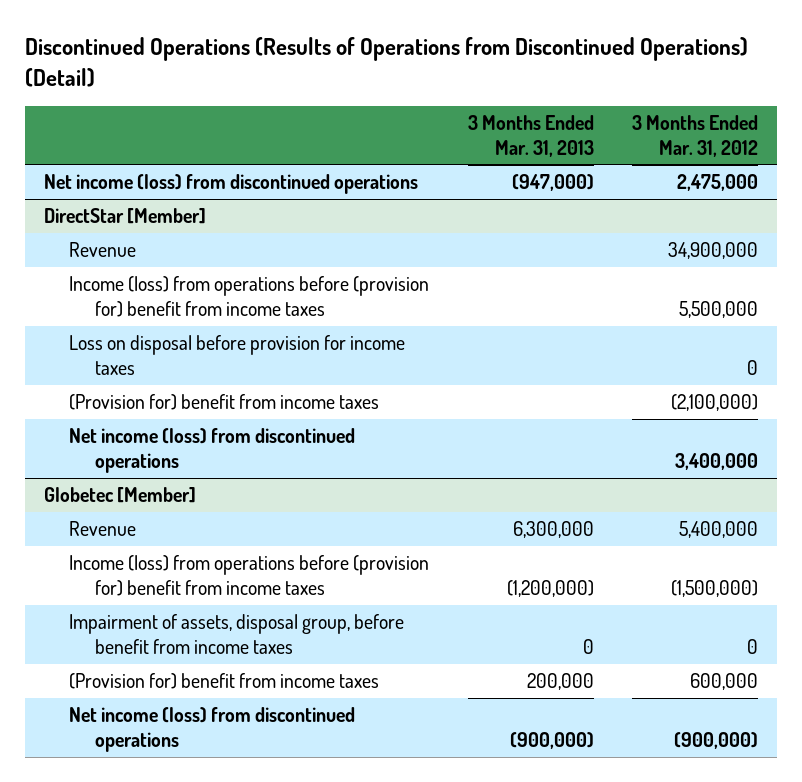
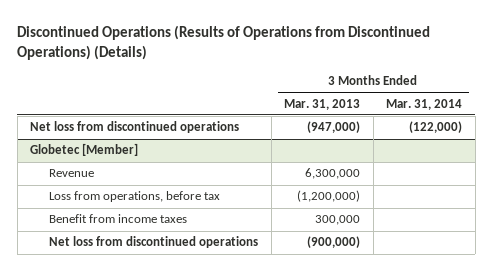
- Discontinued Operations (Results of Operations from Discontinued Operations) (Detail)
+ Discontinued Operations (Results of Operations from Discontinued Operations) (Details)
- | 3 Months Ended Mar. 31, 2013 | 3 Months Ended Mar. 31, 2012
+ | 3 Months Ended Mar. 31, 2013 | 3 Months Ended Mar. 31, 2014
- Net income (loss) from discontinued operations | (947,000) | 2,475,000
- DirectStar [Member]
- Revenue | | 34,900,000
- Income (loss) from operations before (provision for) benefit from income taxes | | 5,500,000
- Loss on disposal before provision for income taxes | | 0
- (Provision for) benefit from income taxes | | (2,100,000)
- Net income (loss) from discontinued operations | | 3,400,000
+ Net loss from discontinued operations | (947,000) | (122,000)
@ Globetec [Member]
- Income (loss) from operations before (provision for) benefit from income taxes | (1,200,000) | (1,500,000)
- Impairment of assets, disposal group, before benefit from income taxes | 0 | 0
- (Provision for) benefit from income taxes | 200,000 | 600,000
- Net income (loss) from discontinued operations | (900,000) | (900,000)
+ Loss from operations, before tax | (1,200,000) |
+ Benefit from income taxes | 300,000 |
+ Net loss from discontinued operations | (900,000) |

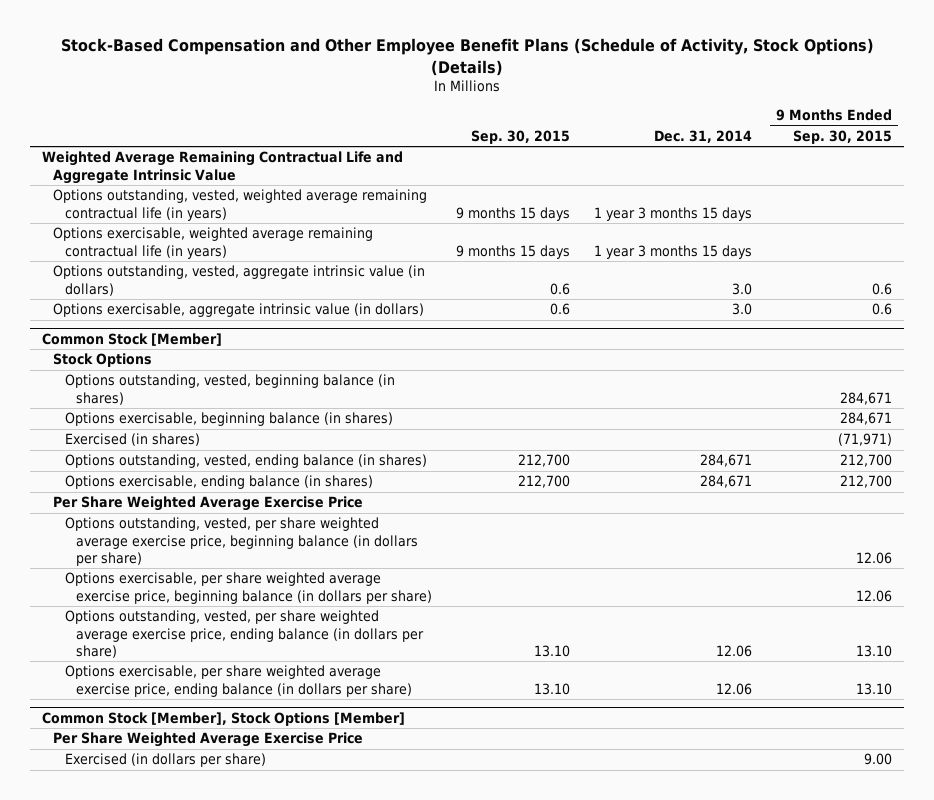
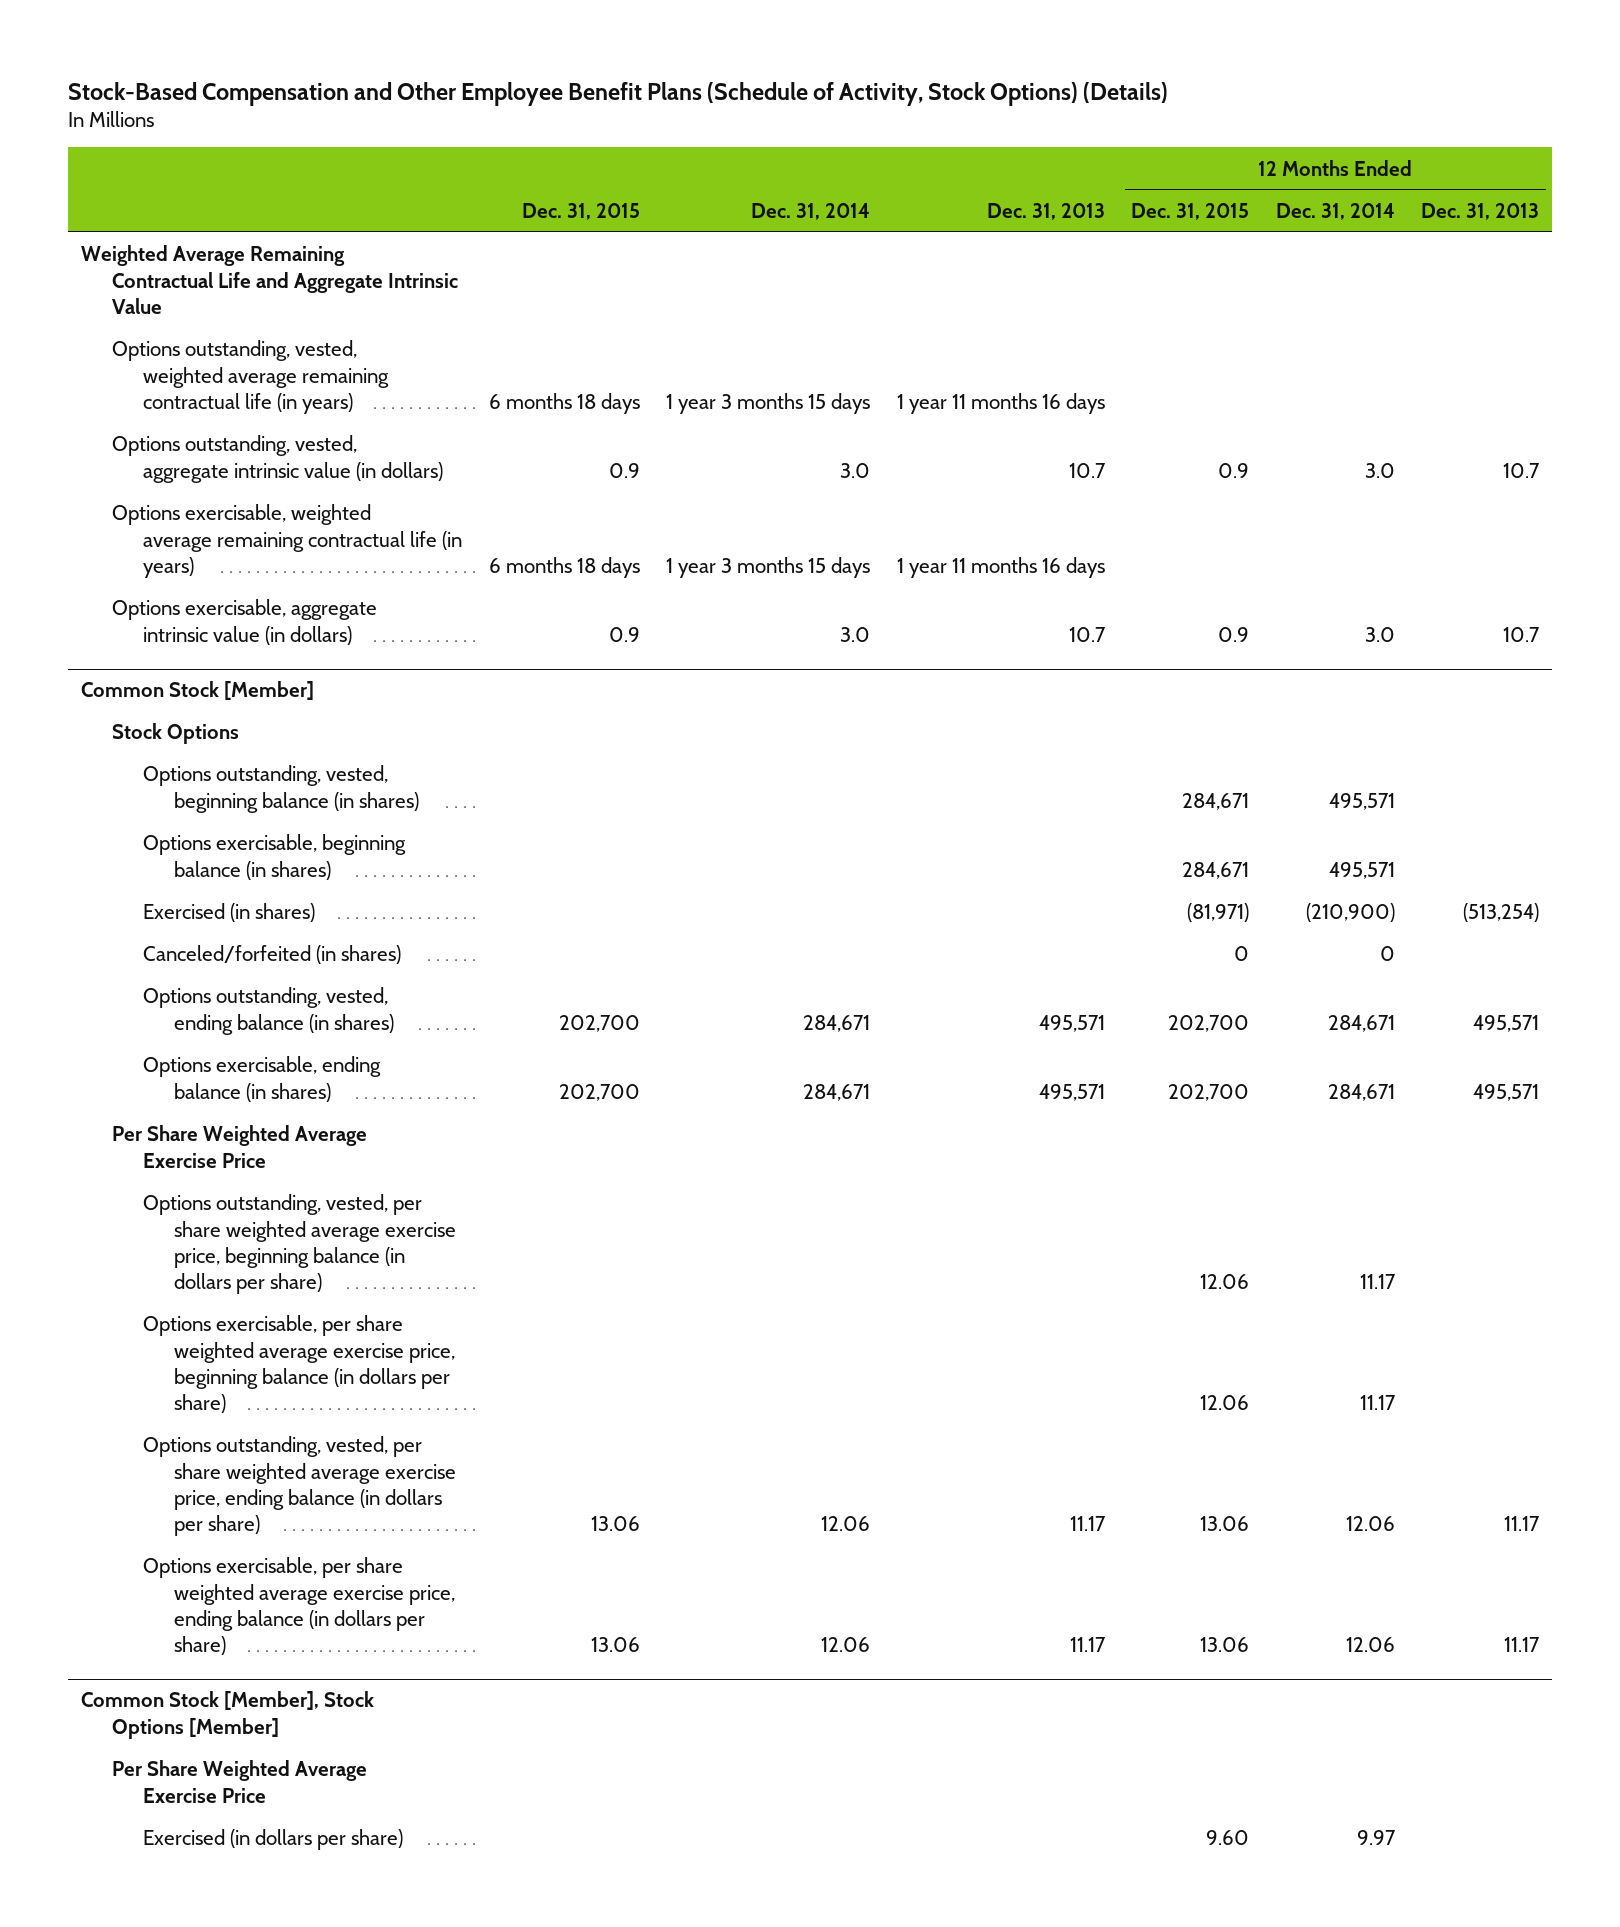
- | Sep. 30, 2015 | Dec. 31, 2014 | 9 Months Ended Sep. 30, 2015
+ | Dec. 31, 2015 | Dec. 31, 2014 | Dec. 31, 2013 | 12 Months Ended Dec. 31, 2015 | 12 Months Ended Dec. 31, 2014 | 12 Months Ended Dec. 31, 2013
moved down: Options exercisable, weighted average remaining contractual life (in years) | 6 months 18 days | 1 year 3 months 15 days | 1 year 11 months 16 days | | |
@ Common Stock [Member]
+ Canceled/forfeited (in shares) | | | | 0 | 0 |

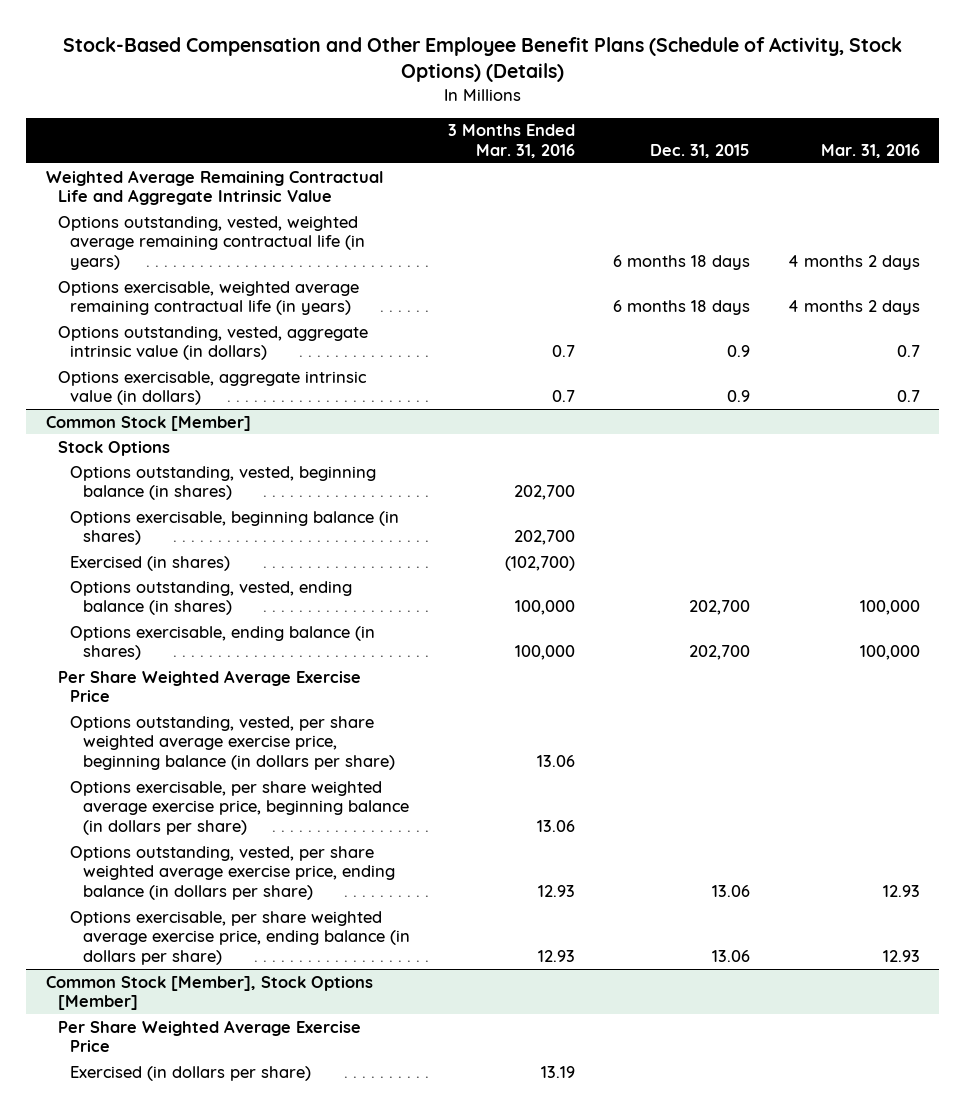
- | Dec. 31, 2015 | Dec. 31, 2014 | Dec. 31, 2013 | 12 Months Ended Dec. 31, 2015 | 12 Months Ended Dec. 31, 2014 | 12 Months Ended Dec. 31, 2013
+ | 3 Months Ended Mar. 31, 2016 | Dec. 31, 2015 | Mar. 31, 2016
moved down: Options outstanding, vested, aggregate intrinsic value (in dollars) | 0.7 | 0.9 | 0.7
@ Common Stock [Member]
- Canceled/forfeited (in shares) | | | | 0 | 0 |

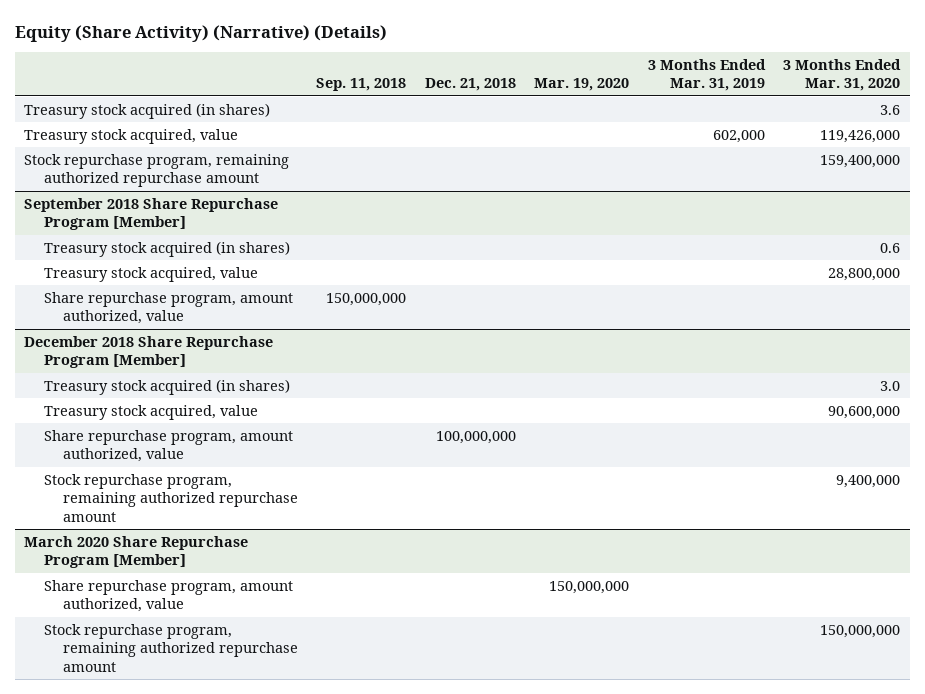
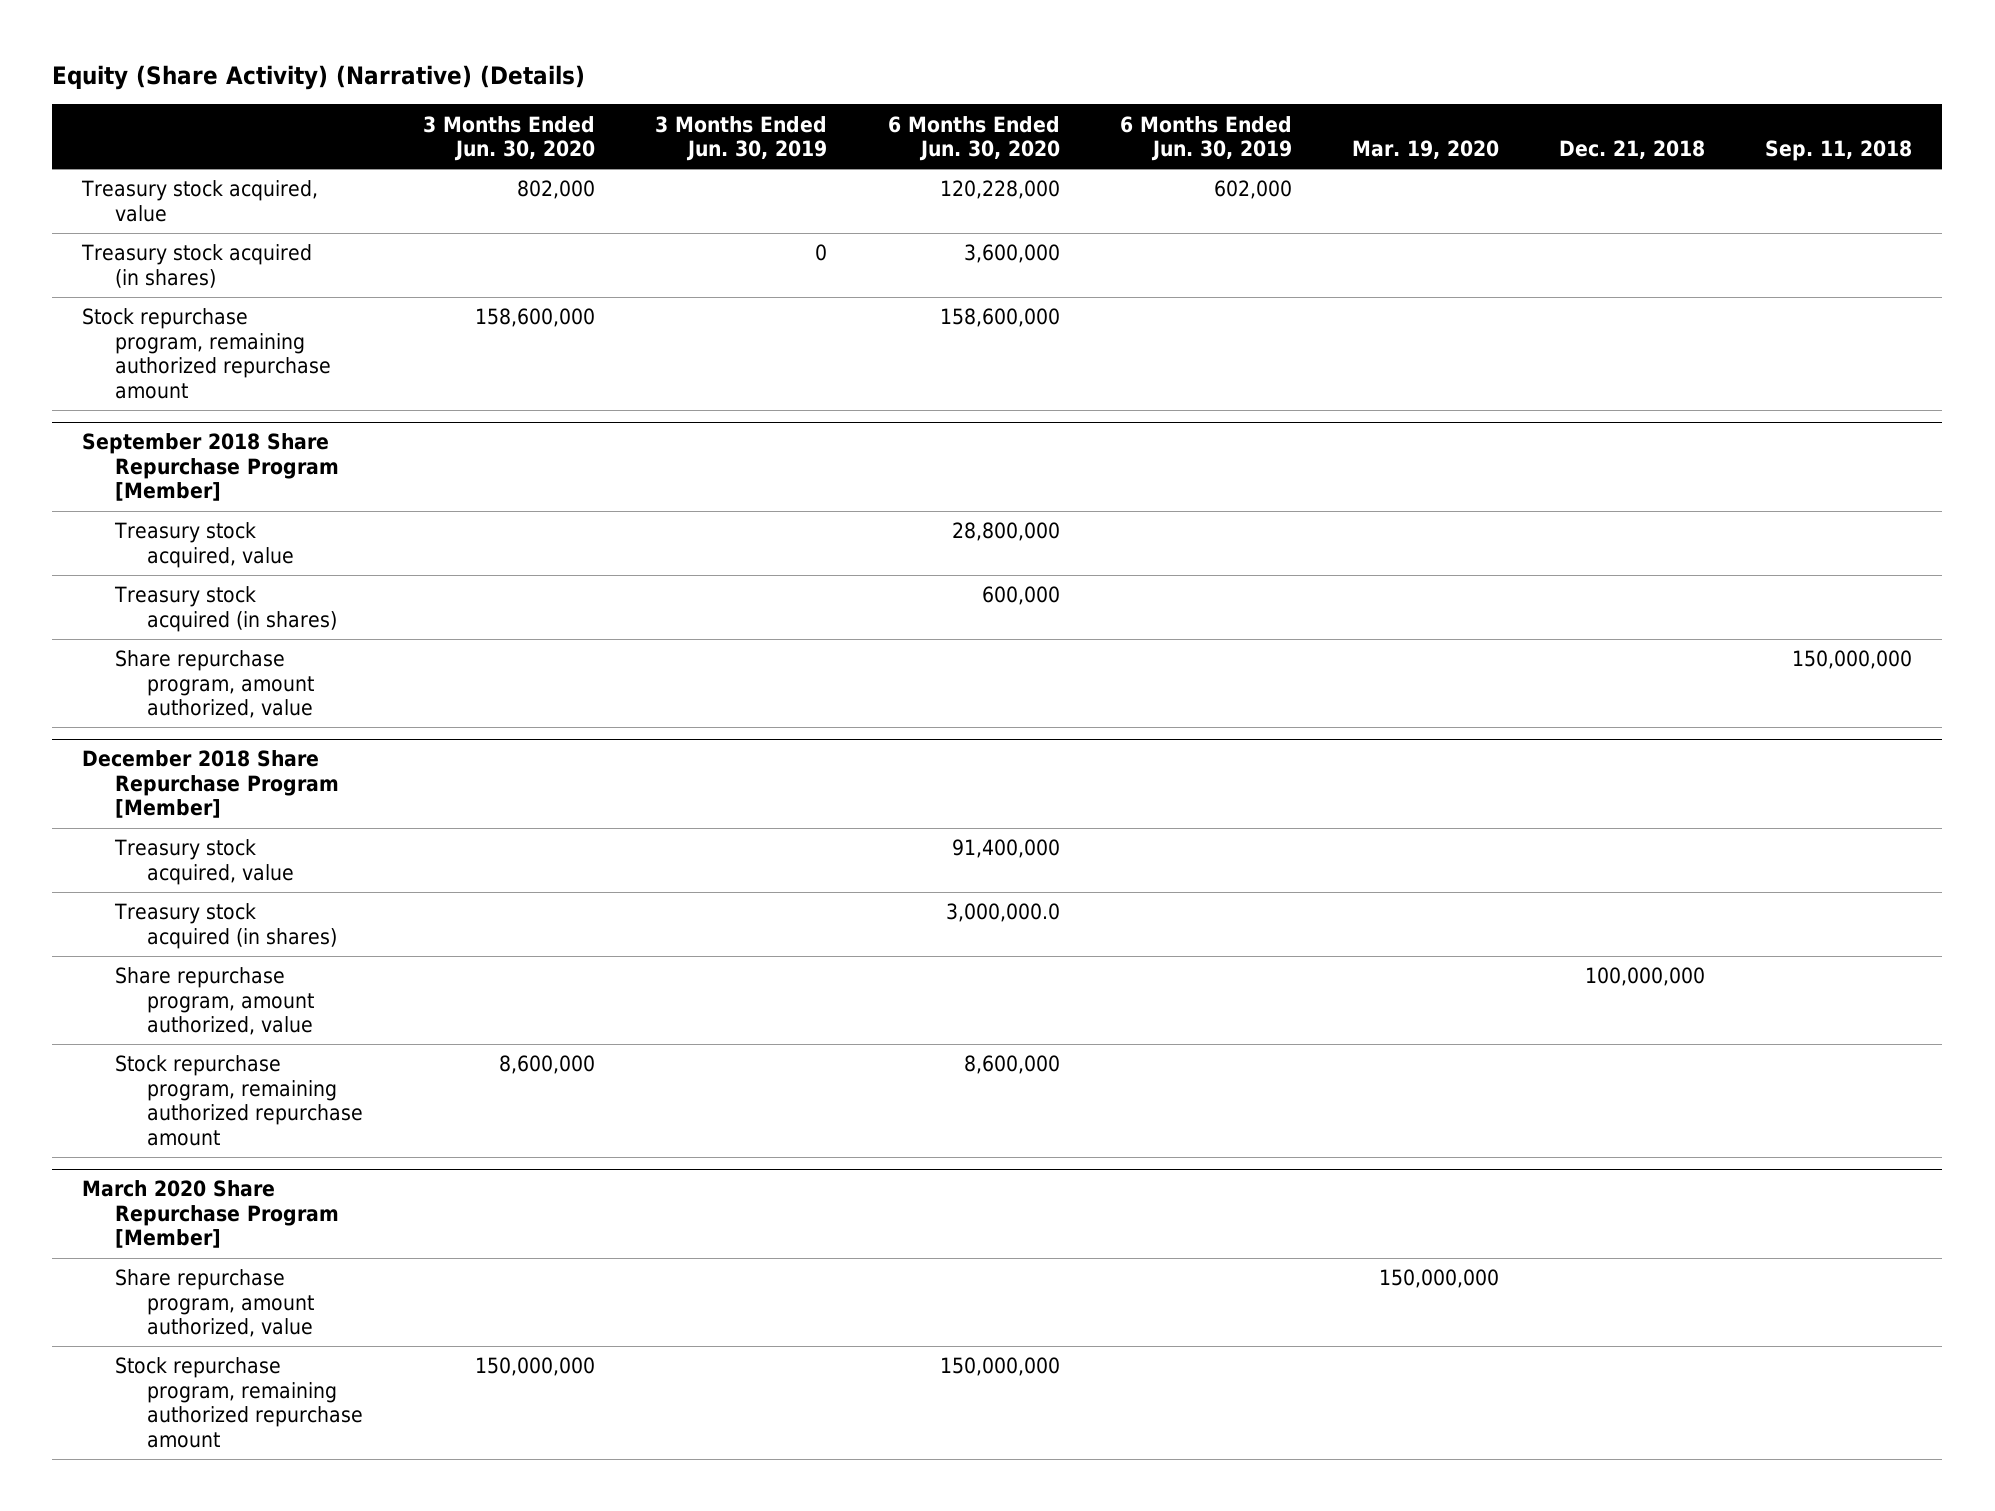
- | Sep. 11, 2018 | Dec. 21, 2018 | Mar. 19, 2020 | 3 Months Ended Mar. 31, 2019 | 3 Months Ended Mar. 31, 2020
+ | 3 Months Ended Jun. 30, 2020 | 3 Months Ended Jun. 30, 2019 | 6 Months Ended Jun. 30, 2020 | 6 Months Ended Jun. 30, 2019 | Mar. 19, 2020 | Dec. 21, 2018 | Sep. 11, 2018
moved down: Treasury stock acquired (in shares) | | 0 | 3,600,000 | | | |
@ September 2018 Share Repurchase Program [Member]
moved down: Treasury stock acquired (in shares) | | | 600,000 | | | |
@ December 2018 Share Repurchase Program [Member]
moved down: Treasury stock acquired (in shares) | | | 3,000,000.0 | | | |

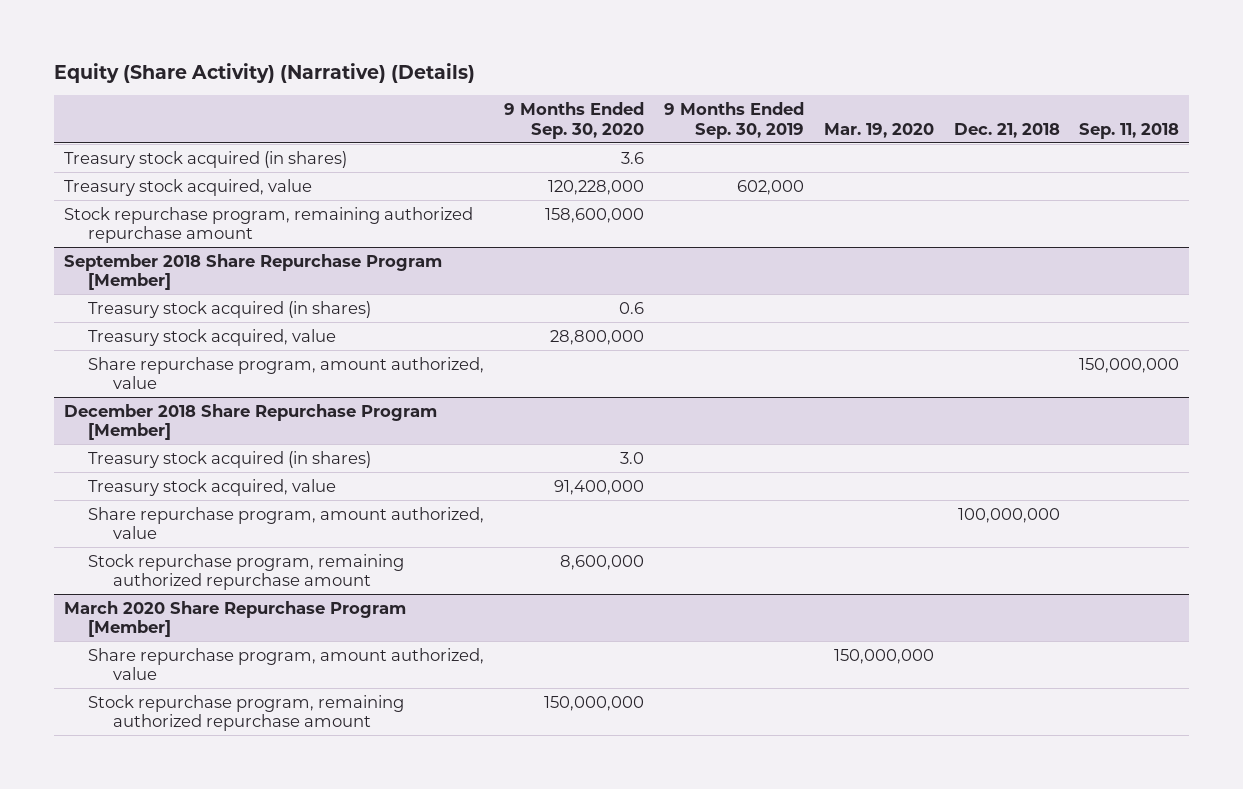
- | 3 Months Ended Jun. 30, 2020 | 3 Months Ended Jun. 30, 2019 | 6 Months Ended Jun. 30, 2020 | 6 Months Ended Jun. 30, 2019 | Mar. 19, 2020 | Dec. 21, 2018 | Sep. 11, 2018
+ | 9 Months Ended Sep. 30, 2020 | 9 Months Ended Sep. 30, 2019 | Mar. 19, 2020 | Dec. 21, 2018 | Sep. 11, 2018
moved down: Treasury stock acquired, value | 120,228,000 | 602,000 | | |
@ September 2018 Share Repurchase Program [Member]
moved down: Treasury stock acquired, value | 28,800,000 | | | |
@ December 2018 Share Repurchase Program [Member]
moved down: Treasury stock acquired, value | 91,400,000 | | | |

